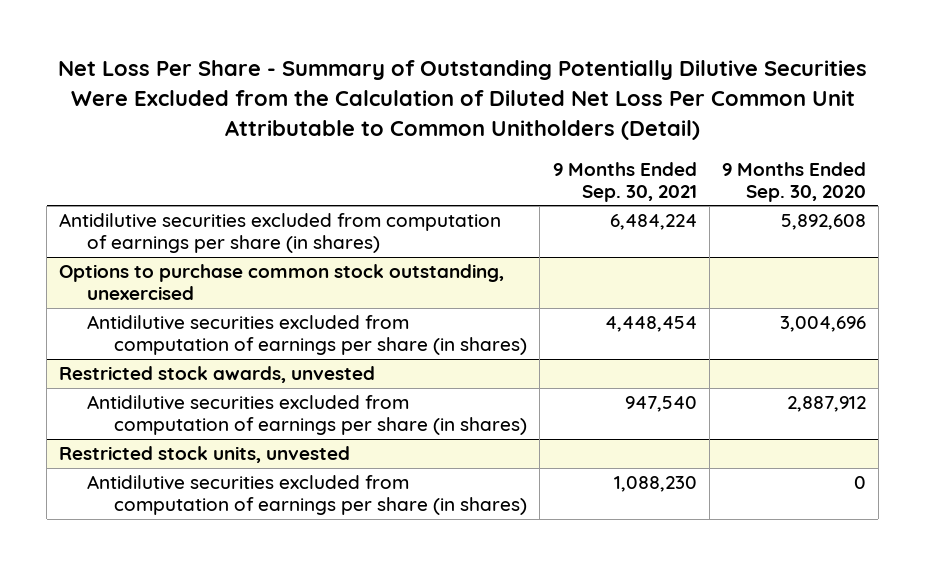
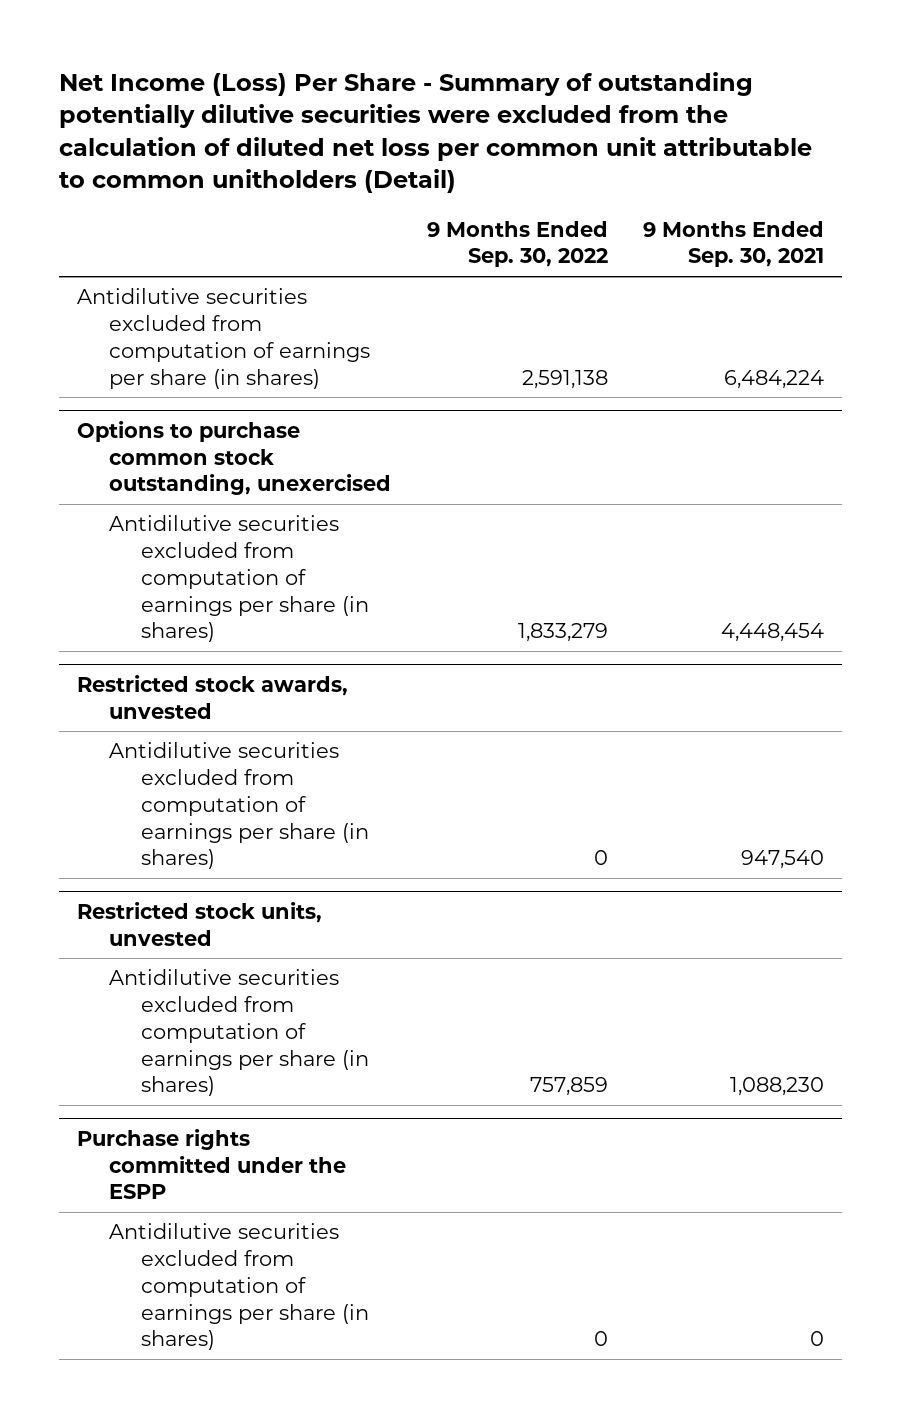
- Net Loss Per Share - Summary of Outstanding Potentially Dilutive Securities Were Excluded from the Calculation of Diluted Net Loss Per Common Unit Attributable to Common Unitholders (Detail)
+ Net Income (Loss) Per Share - Summary of outstanding potentially dilutive securities were excluded from the calculation of diluted net loss per common unit attributable to common unitholders (Detail)
- | 9 Months Ended Sep. 30, 2021 | 9 Months Ended Sep. 30, 2020
+ | 9 Months Ended Sep. 30, 2022 | 9 Months Ended Sep. 30, 2021
+ Purchase rights committed under the ESPP
+ Antidilutive securities excluded from computation of earnings per share (in shares) | 0 | 0

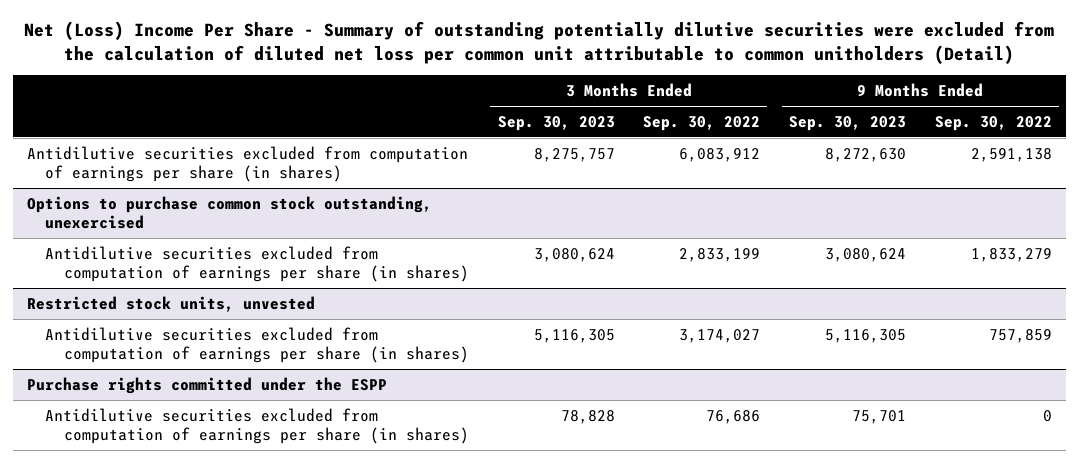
- Net Income (Loss) Per Share - Summary of outstanding potentially dilutive securities were excluded from the calculation of diluted net loss per common unit attributable to common unitholders (Detail)
+ Net (Loss) Income Per Share - Summary of outstanding potentially dilutive securities were excluded from the calculation of diluted net loss per common unit attributable to common unitholders (Detail)
- | 9 Months Ended Sep. 30, 2022 | 9 Months Ended Sep. 30, 2021
+ | 3 Months Ended Sep. 30, 2023 | 3 Months Ended Sep. 30, 2022 | 9 Months Ended Sep. 30, 2023 | 9 Months Ended Sep. 30, 2022
- Restricted stock awards, unvested
- Antidilutive securities excluded from computation of earnings per share (in shares) | 0 | 947,540

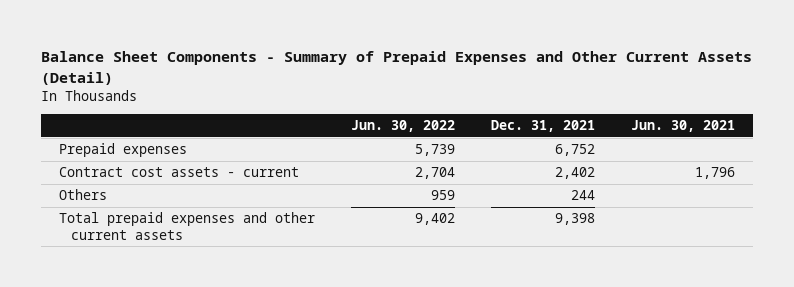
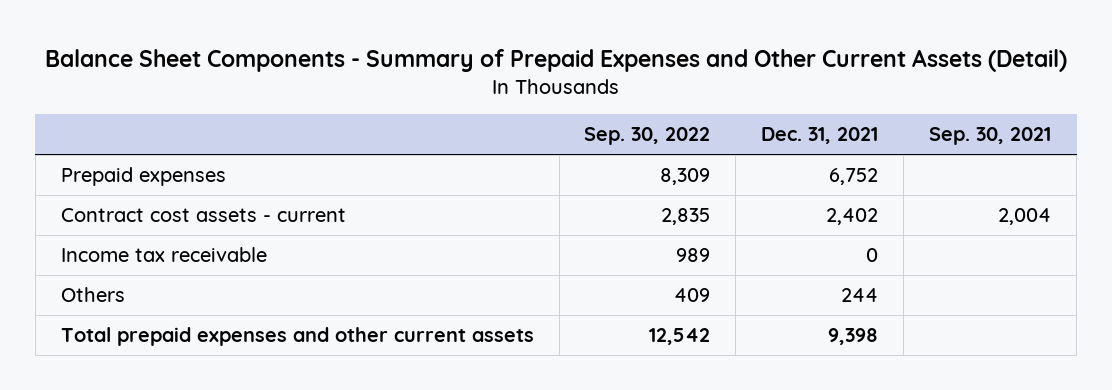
- | Jun. 30, 2022 | Dec. 31, 2021 | Jun. 30, 2021
+ | Sep. 30, 2022 | Dec. 31, 2021 | Sep. 30, 2021
+ Income tax receivable | 989 | 0 |

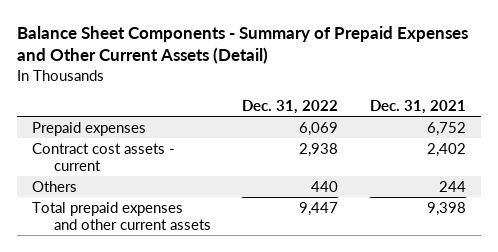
- | Sep. 30, 2022 | Dec. 31, 2021 | Sep. 30, 2021
+ | Dec. 31, 2022 | Dec. 31, 2021
- Income tax receivable | 989 | 0 |

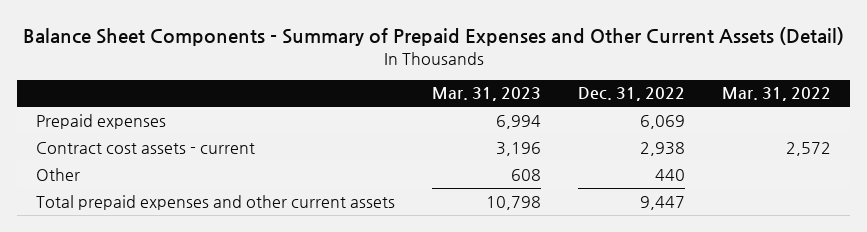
- | Dec. 31, 2022 | Dec. 31, 2021
+ | Mar. 31, 2023 | Dec. 31, 2022 | Mar. 31, 2022
- Others | 440 | 244
+ Other | 608 | 440 |

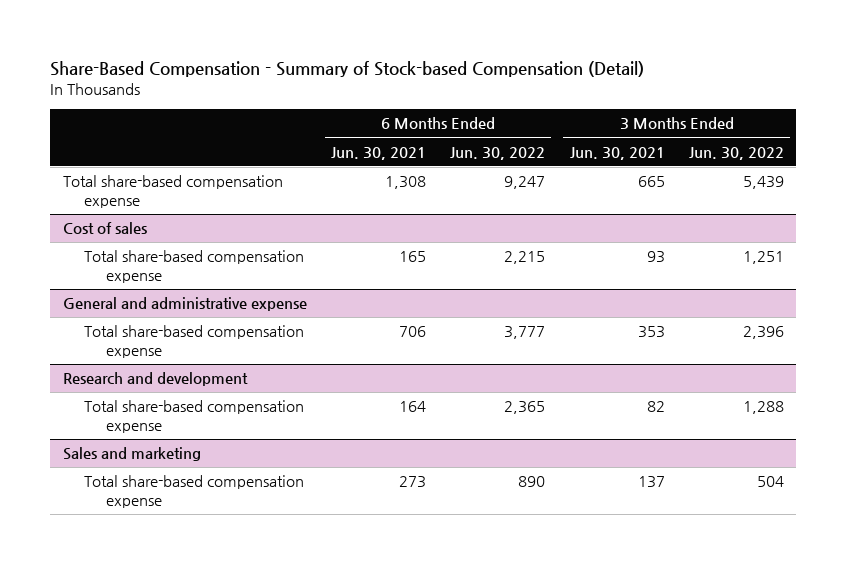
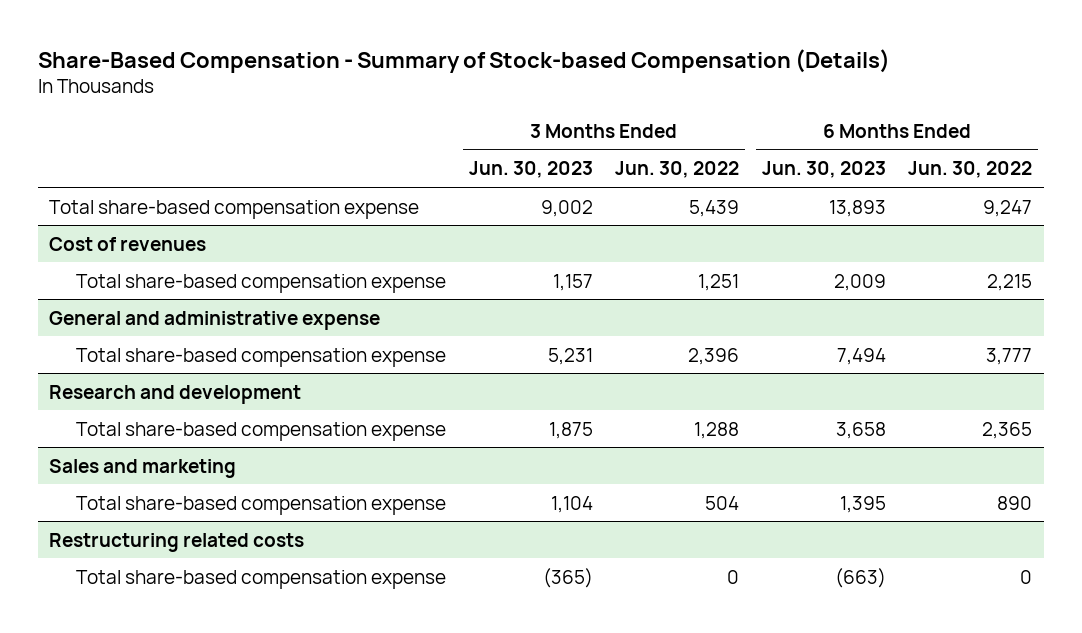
- Share-Based Compensation - Summary of Stock-based Compensation (Detail)
+ Share-Based Compensation - Summary of Stock-based Compensation (Details)
- | 6 Months Ended Jun. 30, 2021 | 6 Months Ended Jun. 30, 2022 | 3 Months Ended Jun. 30, 2021 | 3 Months Ended Jun. 30, 2022
+ | 3 Months Ended Jun. 30, 2023 | 3 Months Ended Jun. 30, 2022 | 6 Months Ended Jun. 30, 2023 | 6 Months Ended Jun. 30, 2022
- Cost of sales
+ Cost of revenues
+ Restructuring related costs
+ Total share-based compensation expense | (365) | 0 | (663) | 0

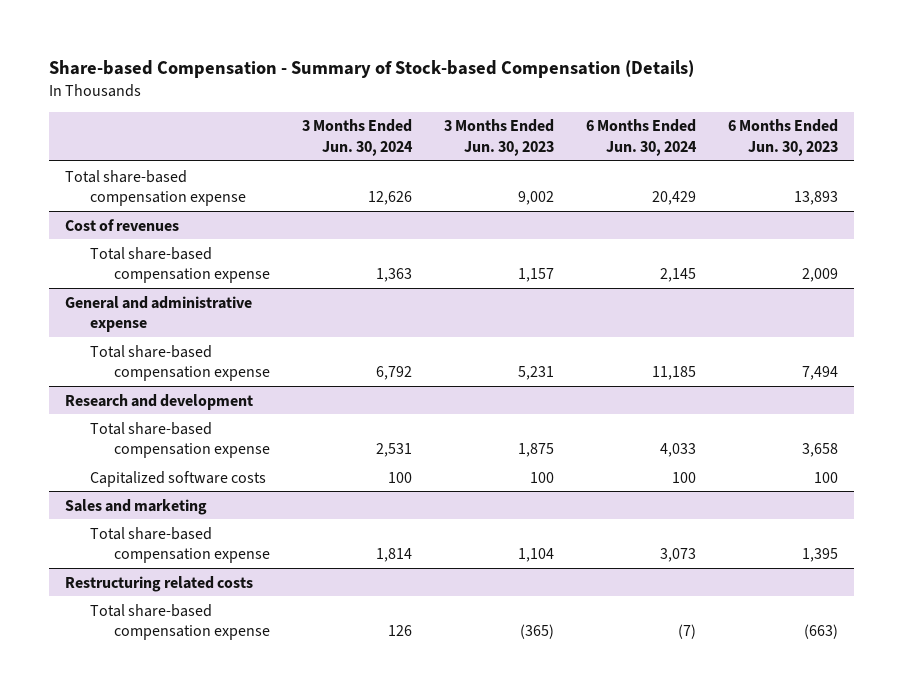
- Share-Based Compensation - Summary of Stock-based Compensation (Details)
+ Share-based Compensation - Summary of Stock-based Compensation (Details)
- | 3 Months Ended Jun. 30, 2023 | 3 Months Ended Jun. 30, 2022 | 6 Months Ended Jun. 30, 2023 | 6 Months Ended Jun. 30, 2022
+ | 3 Months Ended Jun. 30, 2024 | 3 Months Ended Jun. 30, 2023 | 6 Months Ended Jun. 30, 2024 | 6 Months Ended Jun. 30, 2023
@ Research and development
+ Capitalized software costs | 100 | 100 | 100 | 100

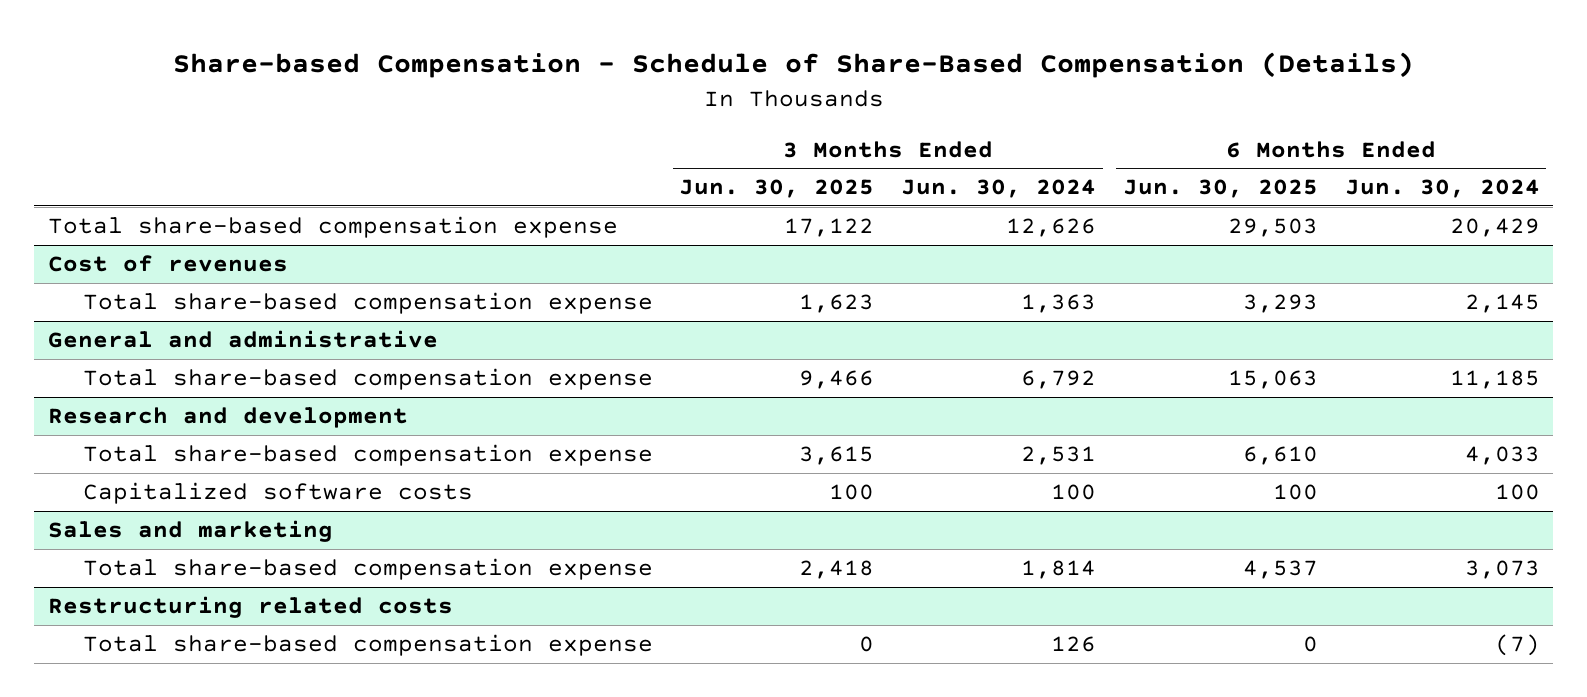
- Share-based Compensation - Summary of Stock-based Compensation (Details)
+ Share-based Compensation - Schedule of Share-Based Compensation (Details)
- | 3 Months Ended Jun. 30, 2024 | 3 Months Ended Jun. 30, 2023 | 6 Months Ended Jun. 30, 2024 | 6 Months Ended Jun. 30, 2023
+ | 3 Months Ended Jun. 30, 2025 | 3 Months Ended Jun. 30, 2024 | 6 Months Ended Jun. 30, 2025 | 6 Months Ended Jun. 30, 2024
- General and administrative expense
+ General and administrative

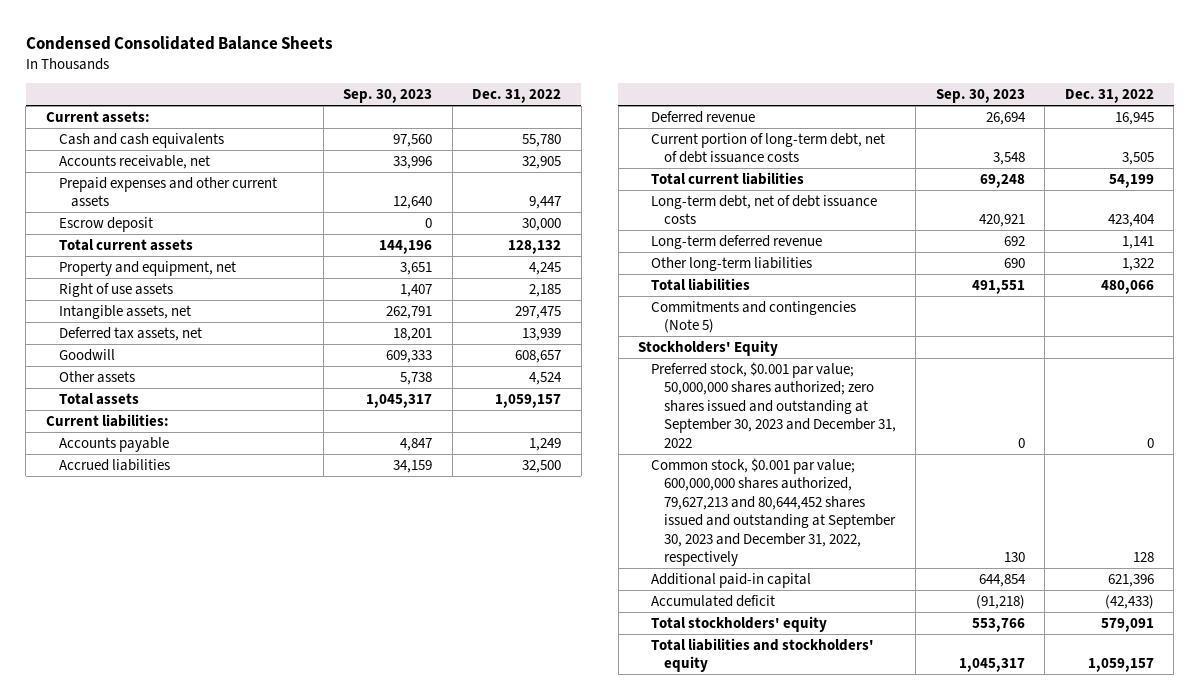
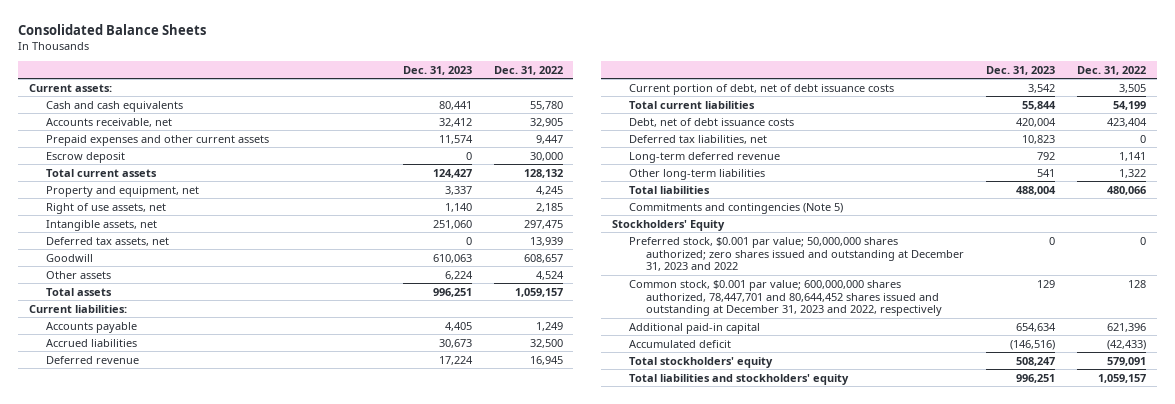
- Condensed Consolidated Balance Sheets
+ Consolidated Balance Sheets
- | Sep. 30, 2023 | Dec. 31, 2022
+ | Dec. 31, 2023 | Dec. 31, 2022
- Right of use assets | 1,407 | 2,185
+ Right of use assets, net | 1,140 | 2,185
- Current portion of long-term debt, net of debt issuance costs | 3,548 | 3,505
+ Current portion of debt, net of debt issuance costs | 3,542 | 3,505
- Long-term debt, net of debt issuance costs | 420,921 | 423,404
+ Debt, net of debt issuance costs | 420,004 | 423,404
+ Deferred tax liabilities, net | 10,823 | 0
- Preferred stock, $0.001 par value; 50,000,000 shares authorized; zero shares issued and outstanding at September 30, 2023 and December 31, 2022 | 0 | 0
- Common stock, $0.001 par value; 600,000,000 shares authorized, 79,627,213 and 80,644,452 shares issued and outstanding at September 30, 2023 and December 31, 2022, respectively | 130 | 128
+ Preferred stock, $0.001 par value; 50,000,000 shares authorized; zero shares issued and outstanding at December 31, 2023 and 2022 | 0 | 0
+ Common stock, $0.001 par value; 600,000,000 shares authorized, 78,447,701 and 80,644,452 shares issued and outstanding at December 31, 2023 and 2022, respectively | 129 | 128

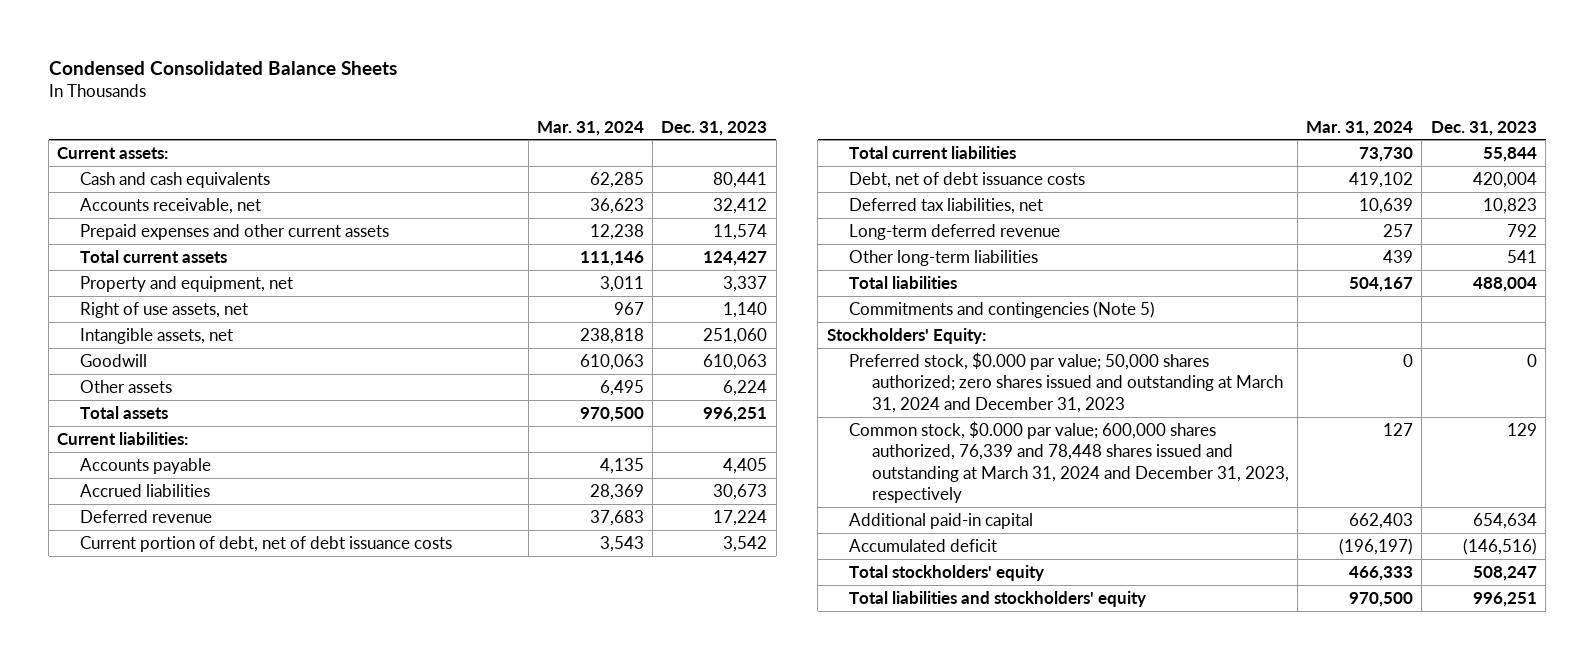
- Consolidated Balance Sheets
+ Condensed Consolidated Balance Sheets
- | Dec. 31, 2023 | Dec. 31, 2022
+ | Mar. 31, 2024 | Dec. 31, 2023
- Escrow deposit | 0 | 30,000
- Deferred tax assets, net | 0 | 13,939
- Stockholders' Equity
- Preferred stock, $0.001 par value; 50,000,000 shares authorized; zero shares issued and outstanding at December 31, 2023 and 2022 | 0 | 0
- Common stock, $0.001 par value; 600,000,000 shares authorized, 78,447,701 and 80,644,452 shares issued and outstanding at December 31, 2023 and 2022, respectively | 129 | 128
+ Stockholders' Equity:
+ Preferred stock, $0.000 par value; 50,000 shares authorized; zero shares issued and outstanding at March 31, 2024 and December 31, 2023 | 0 | 0
+ Common stock, $0.000 par value; 600,000 shares authorized, 76,339 and 78,448 shares issued and outstanding at March 31, 2024 and December 31, 2023, respectively | 127 | 129

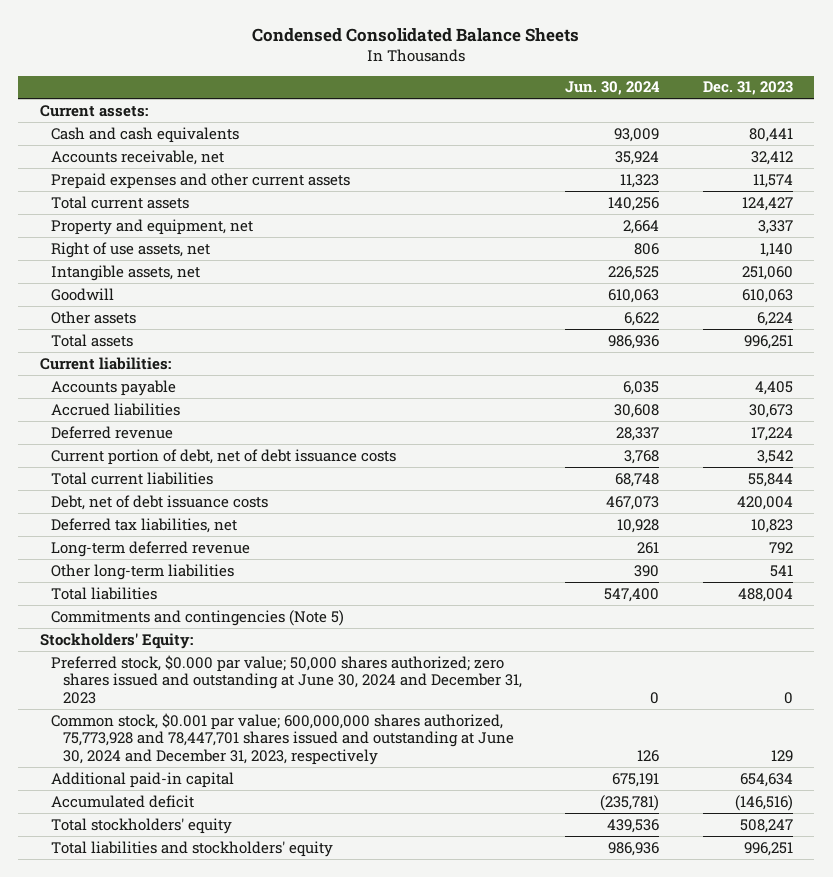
- | Mar. 31, 2024 | Dec. 31, 2023
+ | Jun. 30, 2024 | Dec. 31, 2023
- Preferred stock, $0.000 par value; 50,000 shares authorized; zero shares issued and outstanding at March 31, 2024 and December 31, 2023 | 0 | 0
- Common stock, $0.000 par value; 600,000 shares authorized, 76,339 and 78,448 shares issued and outstanding at March 31, 2024 and December 31, 2023, respectively | 127 | 129
+ Preferred stock, $0.000 par value; 50,000 shares authorized; zero shares issued and outstanding at June 30, 2024 and December 31, 2023 | 0 | 0
+ Common stock, $0.001 par value; 600,000,000 shares authorized, 75,773,928 and 78,447,701 shares issued and outstanding at June 30, 2024 and December 31, 2023, respectively | 126 | 129

